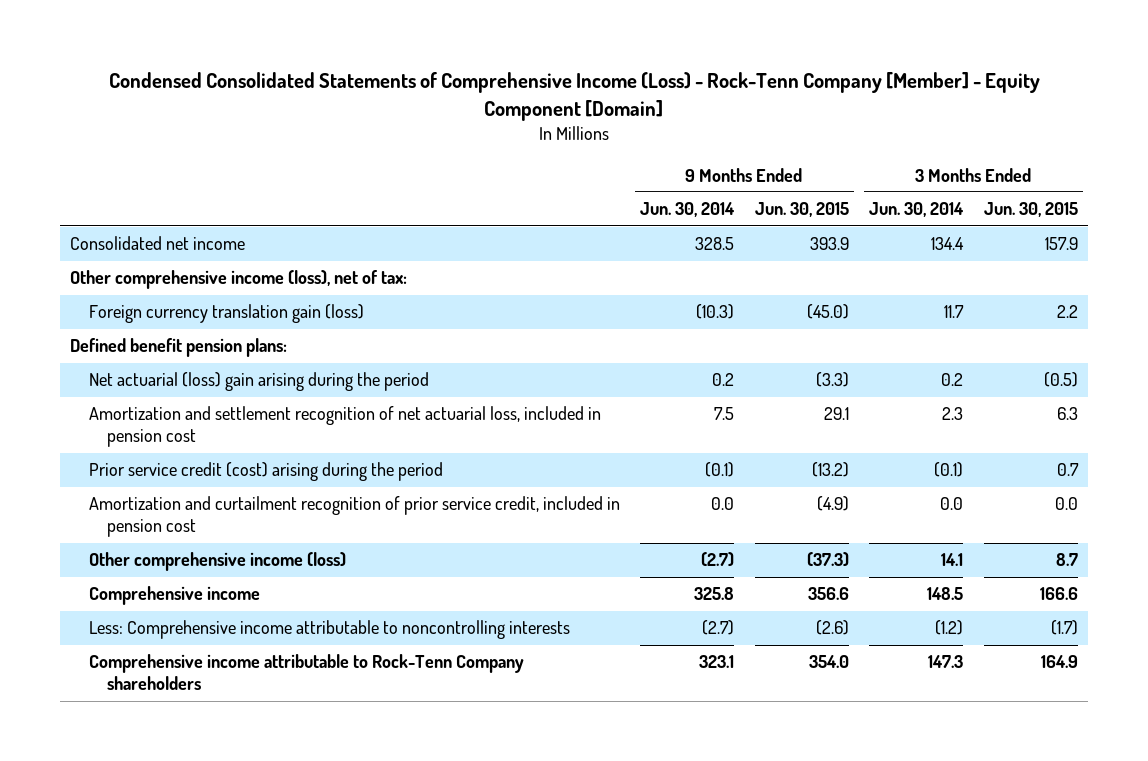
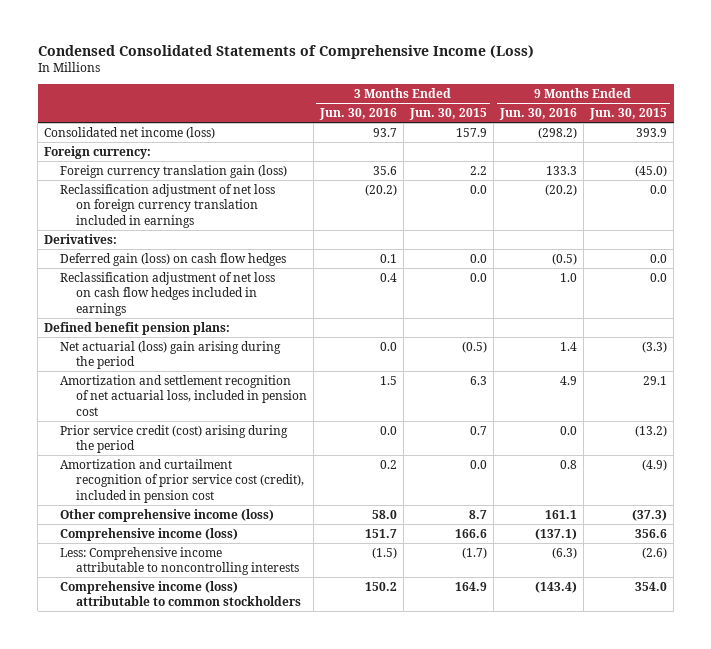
- Condensed Consolidated Statements of Comprehensive Income (Loss) - Rock-Tenn Company [Member] - Equity Component [Domain]
+ Condensed Consolidated Statements of Comprehensive Income (Loss)
- | 9 Months Ended Jun. 30, 2014 | 9 Months Ended Jun. 30, 2015 | 3 Months Ended Jun. 30, 2014 | 3 Months Ended Jun. 30, 2015
+ | 3 Months Ended Jun. 30, 2016 | 3 Months Ended Jun. 30, 2015 | 9 Months Ended Jun. 30, 2016 | 9 Months Ended Jun. 30, 2015
- Consolidated net income | 328.5 | 393.9 | 134.4 | 157.9
- Other comprehensive income (loss), net of tax:
+ Consolidated net income (loss) | 93.7 | 157.9 | (298.2) | 393.9
+ Foreign currency:
+ Reclassification adjustment of net loss on foreign currency translation included in earnings | (20.2) | 0.0 | (20.2) | 0.0
+ Derivatives:
+ Deferred gain (loss) on cash flow hedges | 0.1 | 0.0 | (0.5) | 0.0
+ Reclassification adjustment of net loss on cash flow hedges included in earnings | 0.4 | 0.0 | 1.0 | 0.0
- Amortization and curtailment recognition of prior service credit, included in pension cost | 0.0 | (4.9) | 0.0 | 0.0
+ Amortization and curtailment recognition of prior service cost (credit), included in pension cost | 0.2 | 0.0 | 0.8 | (4.9)
- Comprehensive income | 325.8 | 356.6 | 148.5 | 166.6
+ Comprehensive income (loss) | 151.7 | 166.6 | (137.1) | 356.6
- Comprehensive income attributable to Rock-Tenn Company shareholders | 323.1 | 354.0 | 147.3 | 164.9
+ Comprehensive income (loss) attributable to common stockholders | 150.2 | 164.9 | (143.4) | 354.0

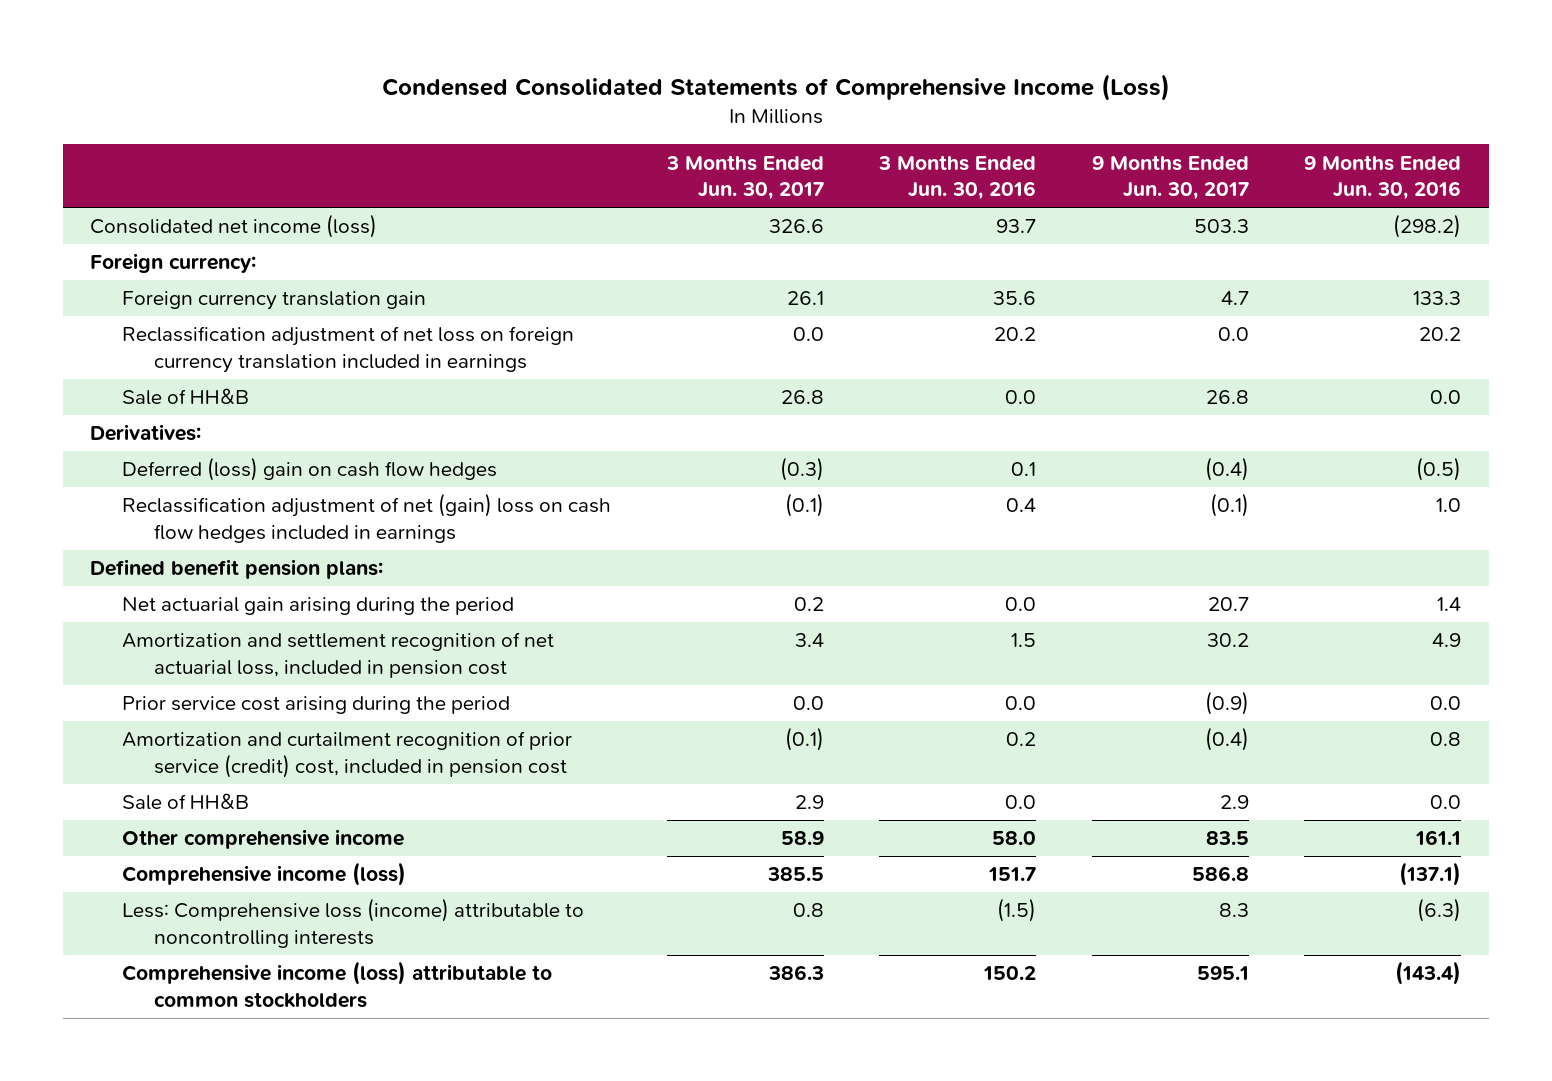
- | 3 Months Ended Jun. 30, 2016 | 3 Months Ended Jun. 30, 2015 | 9 Months Ended Jun. 30, 2016 | 9 Months Ended Jun. 30, 2015
+ | 3 Months Ended Jun. 30, 2017 | 3 Months Ended Jun. 30, 2016 | 9 Months Ended Jun. 30, 2017 | 9 Months Ended Jun. 30, 2016
- Foreign currency translation gain (loss) | 35.6 | 2.2 | 133.3 | (45.0)
- Reclassification adjustment of net loss on foreign currency translation included in earnings | (20.2) | 0.0 | (20.2) | 0.0
+ Foreign currency translation gain | 26.1 | 35.6 | 4.7 | 133.3
+ Reclassification adjustment of net loss on foreign currency translation included in earnings | 0.0 | 20.2 | 0.0 | 20.2
+ Sale of HH&B | 26.8 | 0.0 | 26.8 | 0.0
- Deferred gain (loss) on cash flow hedges | 0.1 | 0.0 | (0.5) | 0.0
- Reclassification adjustment of net loss on cash flow hedges included in earnings | 0.4 | 0.0 | 1.0 | 0.0
+ Deferred (loss) gain on cash flow hedges | (0.3) | 0.1 | (0.4) | (0.5)
+ Reclassification adjustment of net (gain) loss on cash flow hedges included in earnings | (0.1) | 0.4 | (0.1) | 1.0
- Net actuarial (loss) gain arising during the period | 0.0 | (0.5) | 1.4 | (3.3)
+ Net actuarial gain arising during the period | 0.2 | 0.0 | 20.7 | 1.4
- Prior service credit (cost) arising during the period | 0.0 | 0.7 | 0.0 | (13.2)
- Amortization and curtailment recognition of prior service cost (credit), included in pension cost | 0.2 | 0.0 | 0.8 | (4.9)
- Other comprehensive income (loss) | 58.0 | 8.7 | 161.1 | (37.3)
+ Prior service cost arising during the period | 0.0 | 0.0 | (0.9) | 0.0
+ Amortization and curtailment recognition of prior service (credit) cost, included in pension cost | (0.1) | 0.2 | (0.4) | 0.8
+ Sale of HH&B | 2.9 | 0.0 | 2.9 | 0.0
+ Other comprehensive income | 58.9 | 58.0 | 83.5 | 161.1
- Less: Comprehensive income attributable to noncontrolling interests | (1.5) | (1.7) | (6.3) | (2.6)
+ Less: Comprehensive loss (income) attributable to noncontrolling interests | 0.8 | (1.5) | 8.3 | (6.3)

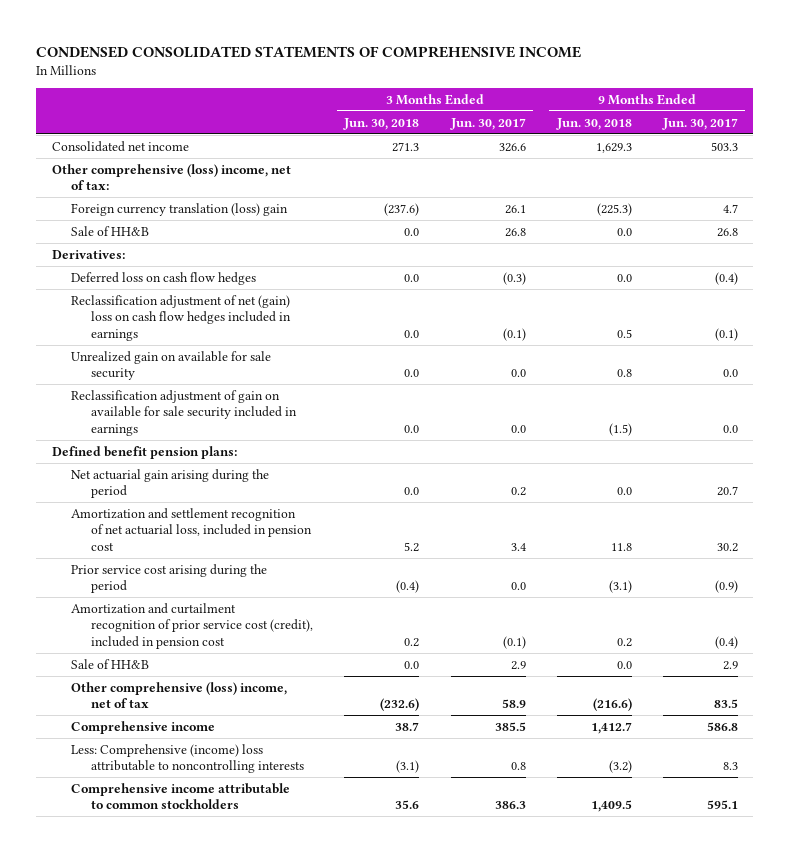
- Condensed Consolidated Statements of Comprehensive Income (Loss)
+ CONDENSED CONSOLIDATED STATEMENTS OF COMPREHENSIVE INCOME
- | 3 Months Ended Jun. 30, 2017 | 3 Months Ended Jun. 30, 2016 | 9 Months Ended Jun. 30, 2017 | 9 Months Ended Jun. 30, 2016
+ | 3 Months Ended Jun. 30, 2018 | 3 Months Ended Jun. 30, 2017 | 9 Months Ended Jun. 30, 2018 | 9 Months Ended Jun. 30, 2017
- Consolidated net income (loss) | 326.6 | 93.7 | 503.3 | (298.2)
- Foreign currency:
- Foreign currency translation gain | 26.1 | 35.6 | 4.7 | 133.3
- Reclassification adjustment of net loss on foreign currency translation included in earnings | 0.0 | 20.2 | 0.0 | 20.2
+ Consolidated net income | 271.3 | 326.6 | 1,629.3 | 503.3
+ Other comprehensive (loss) income, net of tax:
+ Foreign currency translation (loss) gain | (237.6) | 26.1 | (225.3) | 4.7
- Deferred (loss) gain on cash flow hedges | (0.3) | 0.1 | (0.4) | (0.5)
+ Deferred loss on cash flow hedges | 0.0 | (0.3) | 0.0 | (0.4)
+ Unrealized gain on available for sale security | 0.0 | 0.0 | 0.8 | 0.0
+ Reclassification adjustment of gain on available for sale security included in earnings | 0.0 | 0.0 | (1.5) | 0.0
- Amortization and curtailment recognition of prior service (credit) cost, included in pension cost | (0.1) | 0.2 | (0.4) | 0.8
+ Amortization and curtailment recognition of prior service cost (credit), included in pension cost | 0.2 | (0.1) | 0.2 | (0.4)
- Other comprehensive income | 58.9 | 58.0 | 83.5 | 161.1
- Comprehensive income (loss) | 385.5 | 151.7 | 586.8 | (137.1)
- Less: Comprehensive loss (income) attributable to noncontrolling interests | 0.8 | (1.5) | 8.3 | (6.3)
- Comprehensive income (loss) attributable to common stockholders | 386.3 | 150.2 | 595.1 | (143.4)
+ Other comprehensive (loss) income, net of tax | (232.6) | 58.9 | (216.6) | 83.5
+ Comprehensive income | 38.7 | 385.5 | 1,412.7 | 586.8
+ Less: Comprehensive (income) loss attributable to noncontrolling interests | (3.1) | 0.8 | (3.2) | 8.3
+ Comprehensive income attributable to common stockholders | 35.6 | 386.3 | 1,409.5 | 595.1

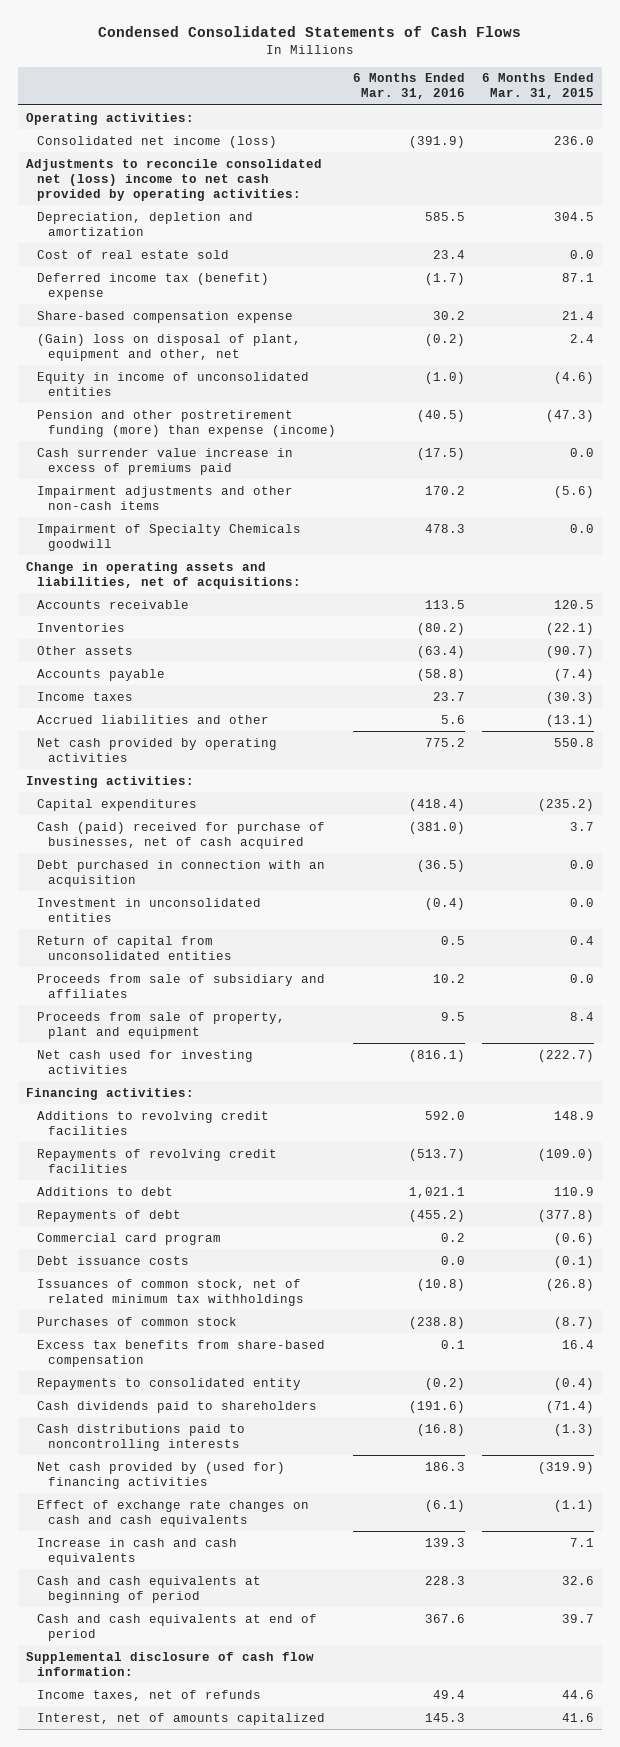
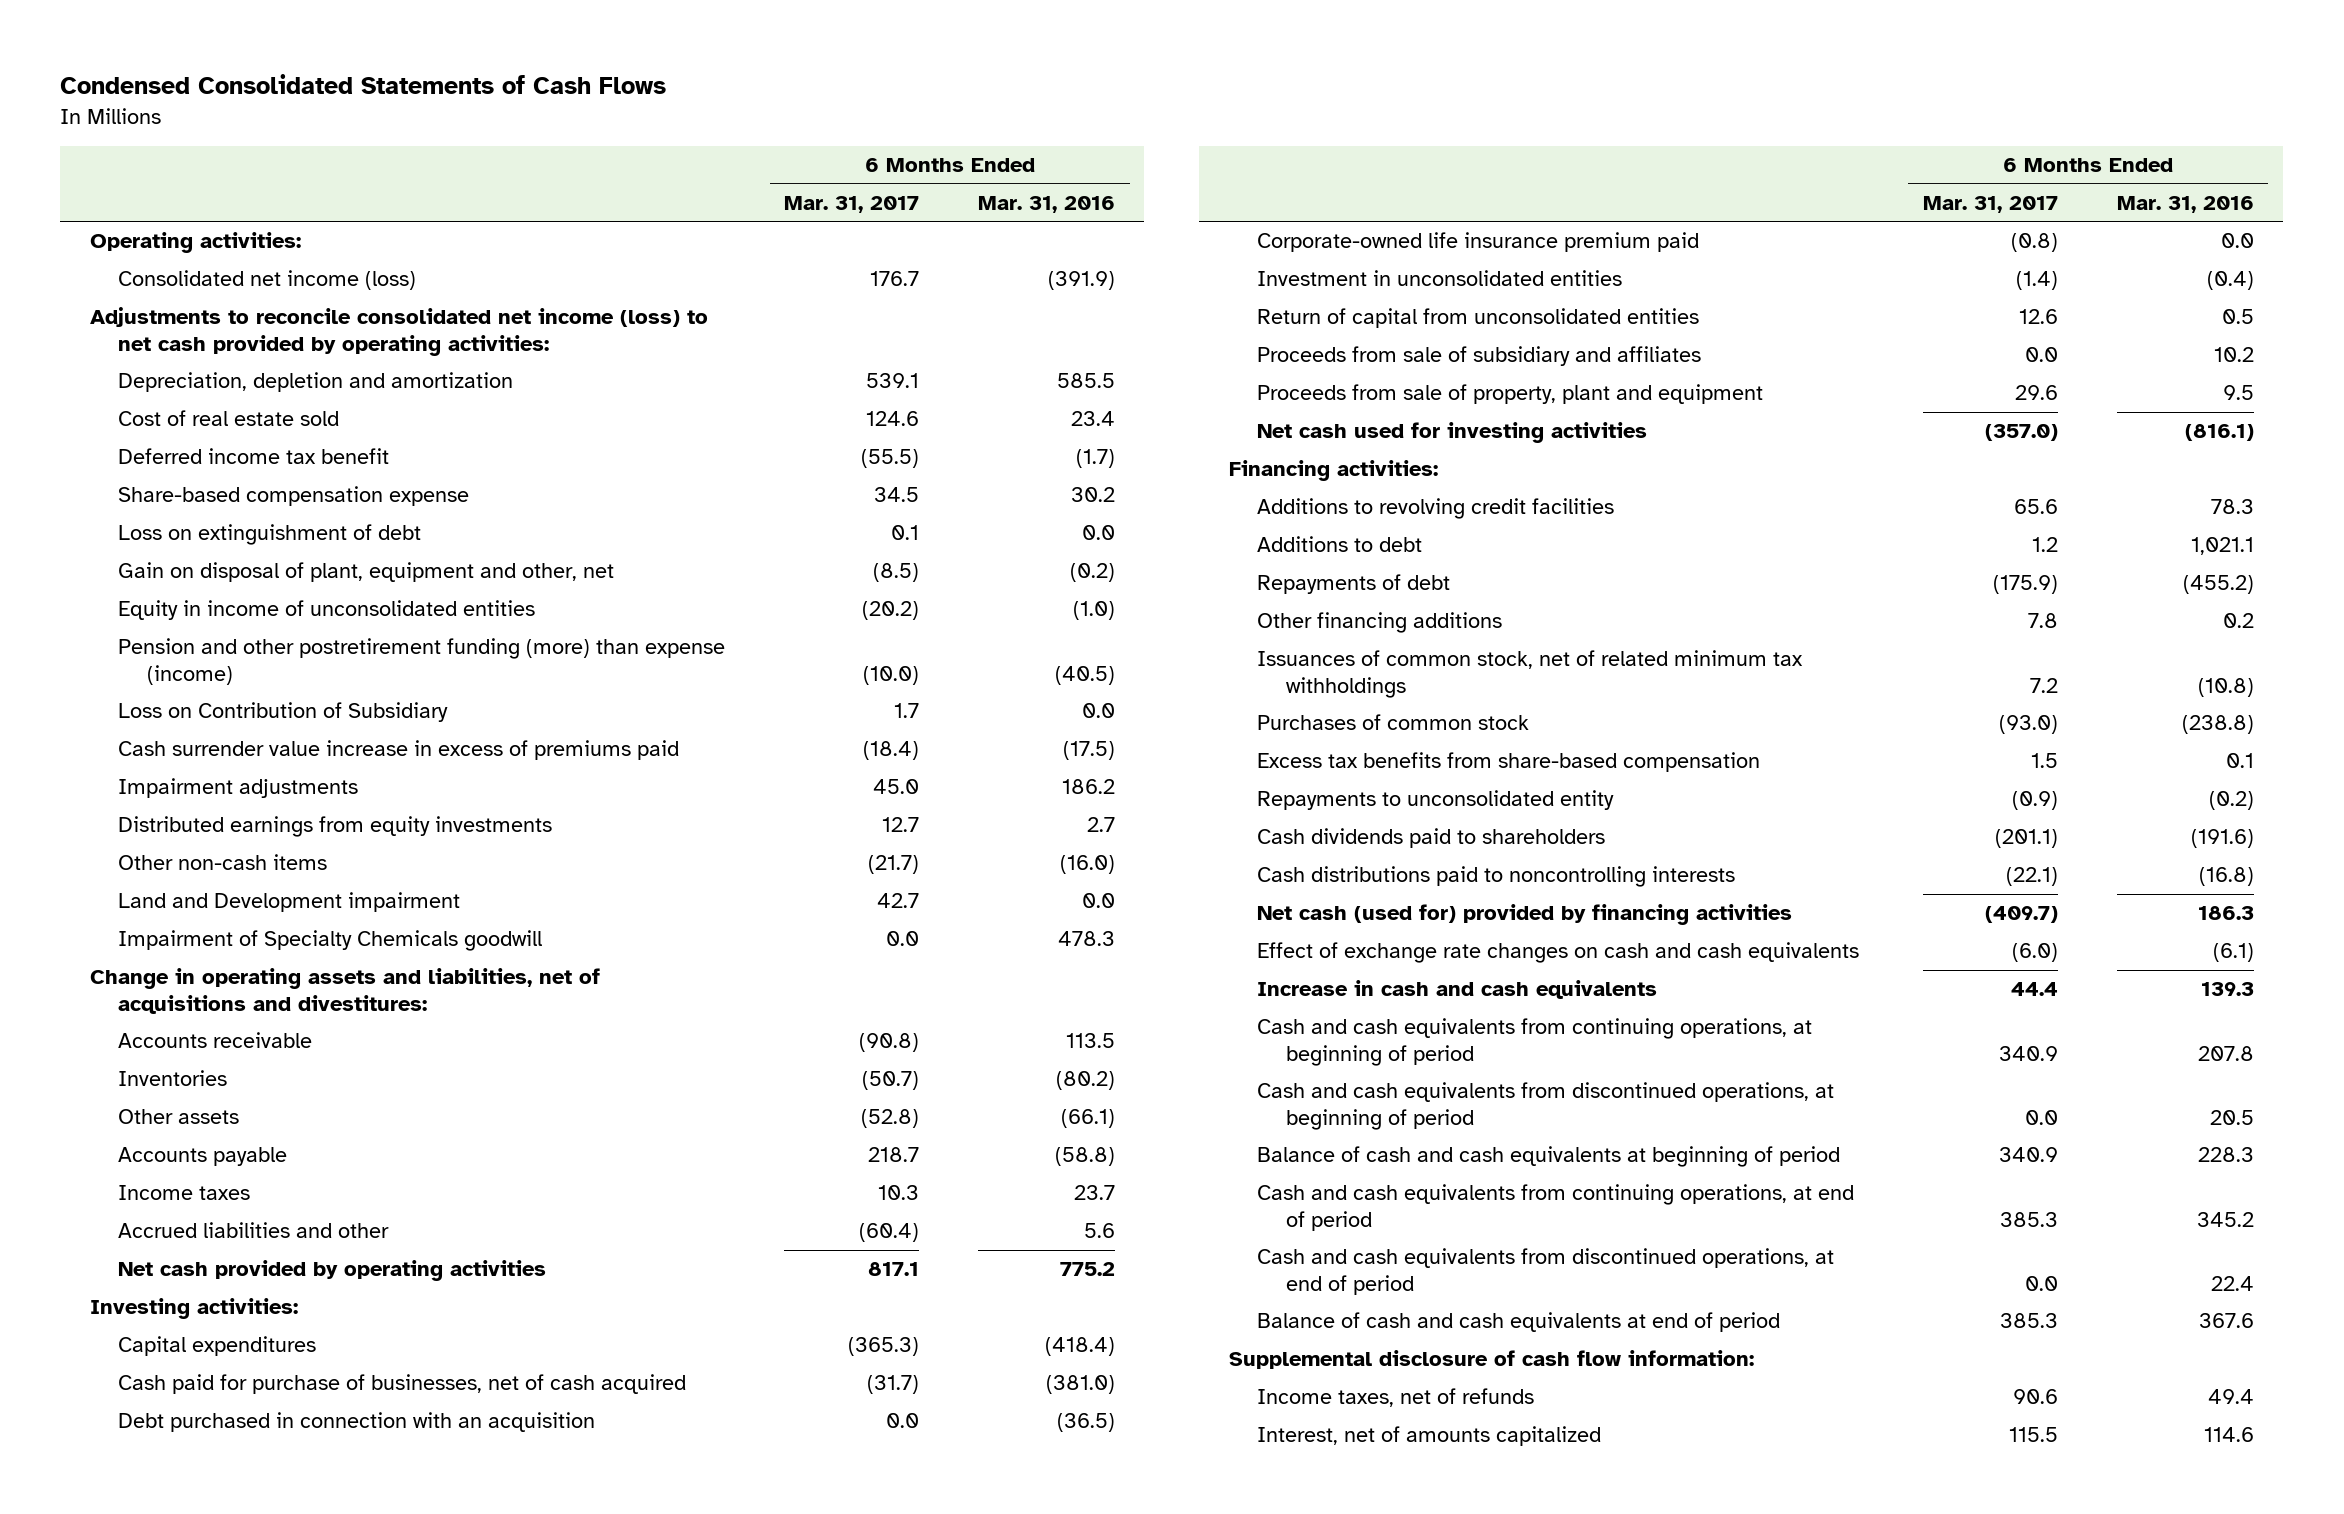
- | 6 Months Ended Mar. 31, 2016 | 6 Months Ended Mar. 31, 2015
+ | 6 Months Ended Mar. 31, 2017 | 6 Months Ended Mar. 31, 2016
- Adjustments to reconcile consolidated net (loss) income to net cash provided by operating activities:
+ Adjustments to reconcile consolidated net income (loss) to net cash provided by operating activities:
- Deferred income tax (benefit) expense | (1.7) | 87.1
+ Deferred income tax benefit | (55.5) | (1.7)
- (Gain) loss on disposal of plant, equipment and other, net | (0.2) | 2.4
+ Loss on extinguishment of debt | 0.1 | 0.0
+ Gain on disposal of plant, equipment and other, net | (8.5) | (0.2)
+ Loss on Contribution of Subsidiary | 1.7 | 0.0
- Impairment adjustments and other non-cash items | 170.2 | (5.6)
+ Impairment adjustments | 45.0 | 186.2
+ Distributed earnings from equity investments | 12.7 | 2.7
+ Other non-cash items | (21.7) | (16.0)
+ Land and Development impairment | 42.7 | 0.0
- Change in operating assets and liabilities, net of acquisitions:
+ Change in operating assets and liabilities, net of acquisitions and divestitures:
- Other assets | (63.4) | (90.7)
+ Other assets | (52.8) | (66.1)
- Cash (paid) received for purchase of businesses, net of cash acquired | (381.0) | 3.7
+ Cash paid for purchase of businesses, net of cash acquired | (31.7) | (381.0)
+ Corporate-owned life insurance premium paid | (0.8) | 0.0
- Additions to revolving credit facilities | 592.0 | 148.9
- Repayments of revolving credit facilities | (513.7) | (109.0)
+ Additions to revolving credit facilities | 65.6 | 78.3
- Commercial card program | 0.2 | (0.6)
- Debt issuance costs | 0.0 | (0.1)
+ Other financing additions | 7.8 | 0.2
- Repayments to consolidated entity | (0.2) | (0.4)
+ Repayments to unconsolidated entity | (0.9) | (0.2)
- Net cash provided by (used for) financing activities | 186.3 | (319.9)
+ Net cash (used for) provided by financing activities | (409.7) | 186.3
- Cash and cash equivalents at beginning of period | 228.3 | 32.6
- Cash and cash equivalents at end of period | 367.6 | 39.7
+ Cash and cash equivalents from continuing operations, at beginning of period | 340.9 | 207.8
+ Cash and cash equivalents from discontinued operations, at beginning of period | 0.0 | 20.5
+ Balance of cash and cash equivalents at beginning of period | 340.9 | 228.3
+ Cash and cash equivalents from continuing operations, at end of period | 385.3 | 345.2
+ Cash and cash equivalents from discontinued operations, at end of period | 0.0 | 22.4
+ Balance of cash and cash equivalents at end of period | 385.3 | 367.6
- Interest, net of amounts capitalized | 145.3 | 41.6
+ Interest, net of amounts capitalized | 115.5 | 114.6

